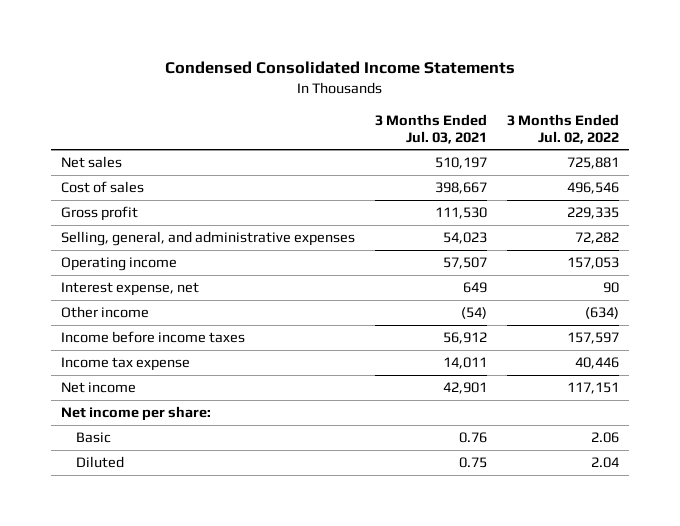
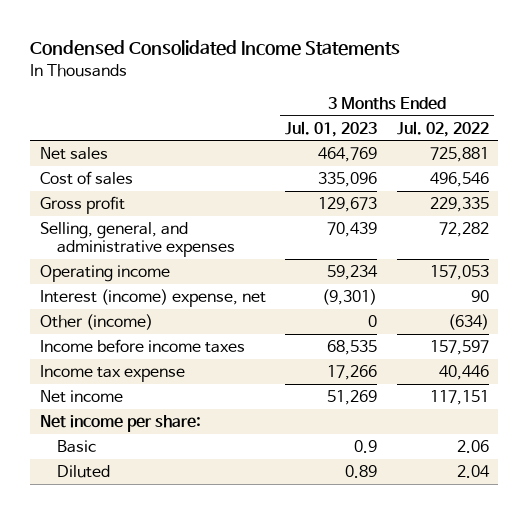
- | 3 Months Ended Jul. 03, 2021 | 3 Months Ended Jul. 02, 2022
+ | 3 Months Ended Jul. 01, 2023 | 3 Months Ended Jul. 02, 2022
- Interest expense, net | 649 | 90
- Other income | (54) | (634)
+ Interest (income) expense, net | (9,301) | 90
+ Other (income) | 0 | (634)

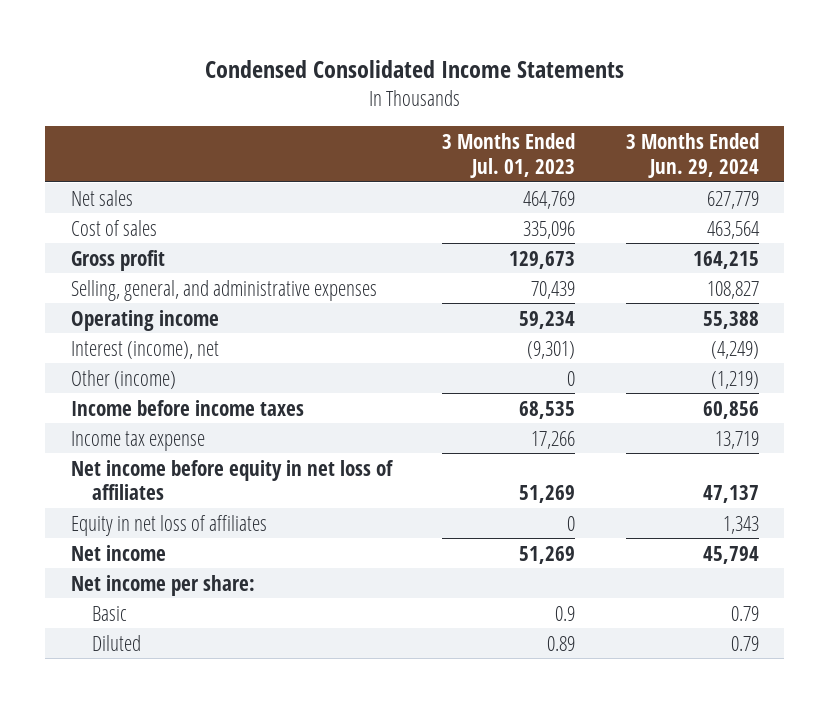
- | 3 Months Ended Jul. 01, 2023 | 3 Months Ended Jul. 02, 2022
+ | 3 Months Ended Jul. 01, 2023 | 3 Months Ended Jun. 29, 2024
- Interest (income) expense, net | (9,301) | 90
+ Interest (income), net | (9,301) | (4,249)
+ Net income before equity in net loss of affiliates | 51,269 | 47,137
+ Equity in net loss of affiliates | 0 | 1,343

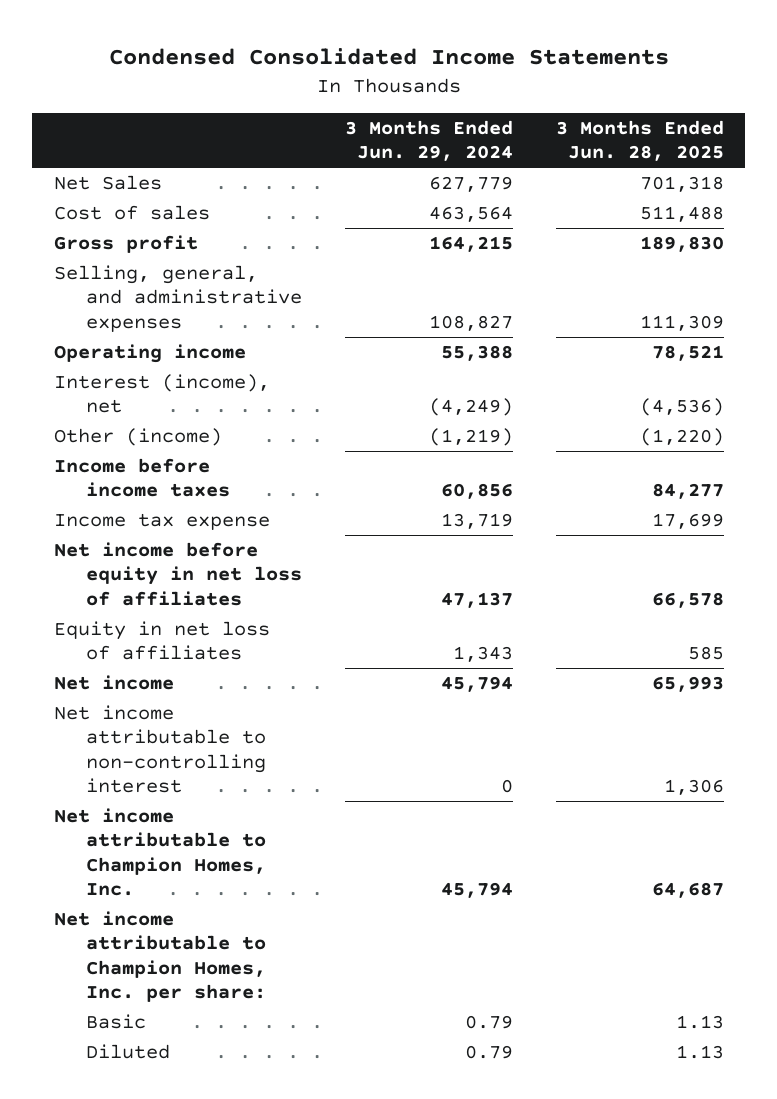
- | 3 Months Ended Jul. 01, 2023 | 3 Months Ended Jun. 29, 2024
+ | 3 Months Ended Jun. 29, 2024 | 3 Months Ended Jun. 28, 2025
- Net sales | 464,769 | 627,779
+ Net Sales | 627,779 | 701,318
- Net income per share:
+ Net income attributable to non-controlling interest | 0 | 1,306
+ Net income attributable to Champion Homes, Inc. | 45,794 | 64,687
+ Net income attributable to Champion Homes, Inc. per share:

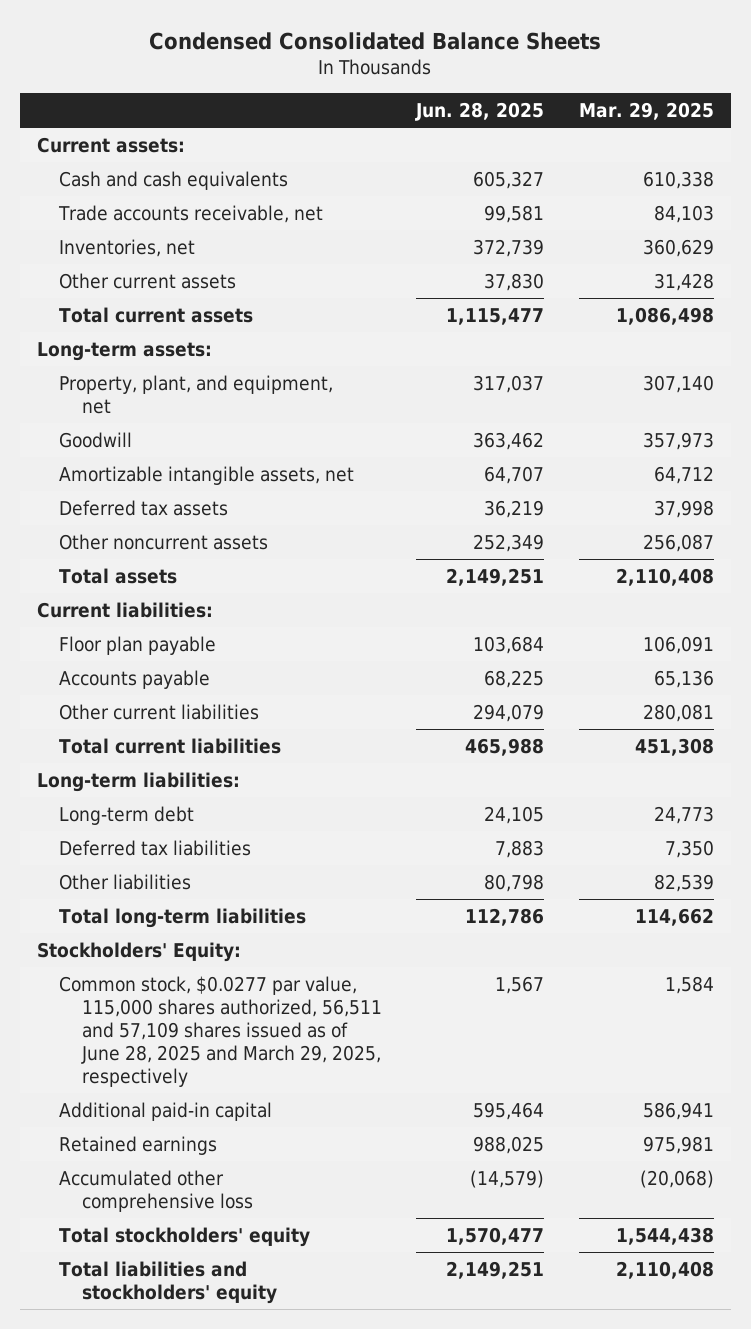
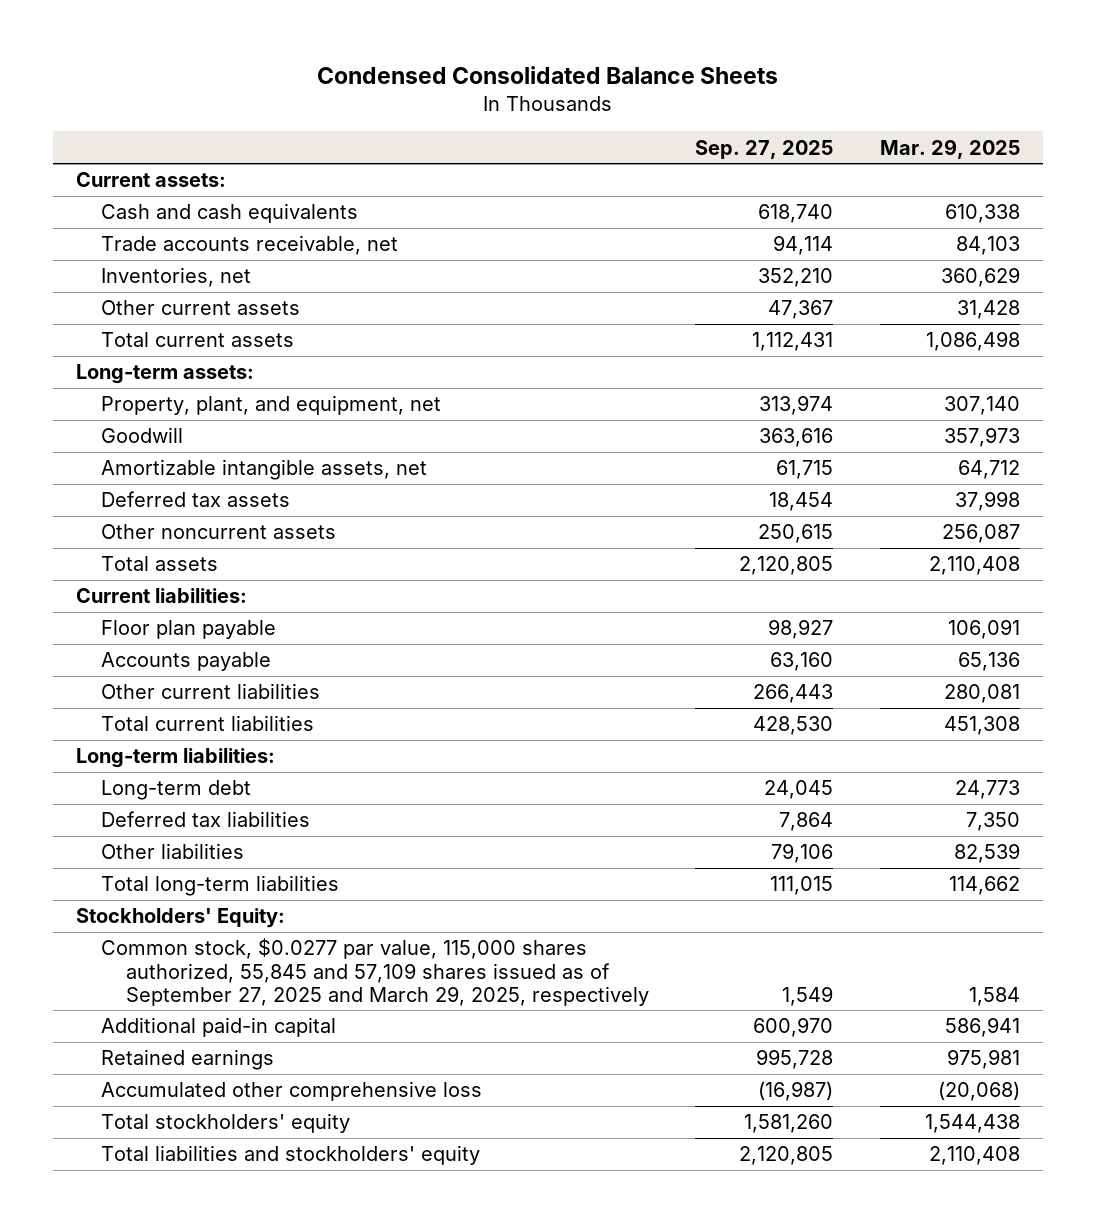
- | Jun. 28, 2025 | Mar. 29, 2025
+ | Sep. 27, 2025 | Mar. 29, 2025
- Common stock, $0.0277 par value, 115,000 shares authorized, 56,511 and 57,109 shares issued as of June 28, 2025 and March 29, 2025, respectively | 1,567 | 1,584
+ Common stock, $0.0277 par value, 115,000 shares authorized, 55,845 and 57,109 shares issued as of September 27, 2025 and March 29, 2025, respectively | 1,549 | 1,584

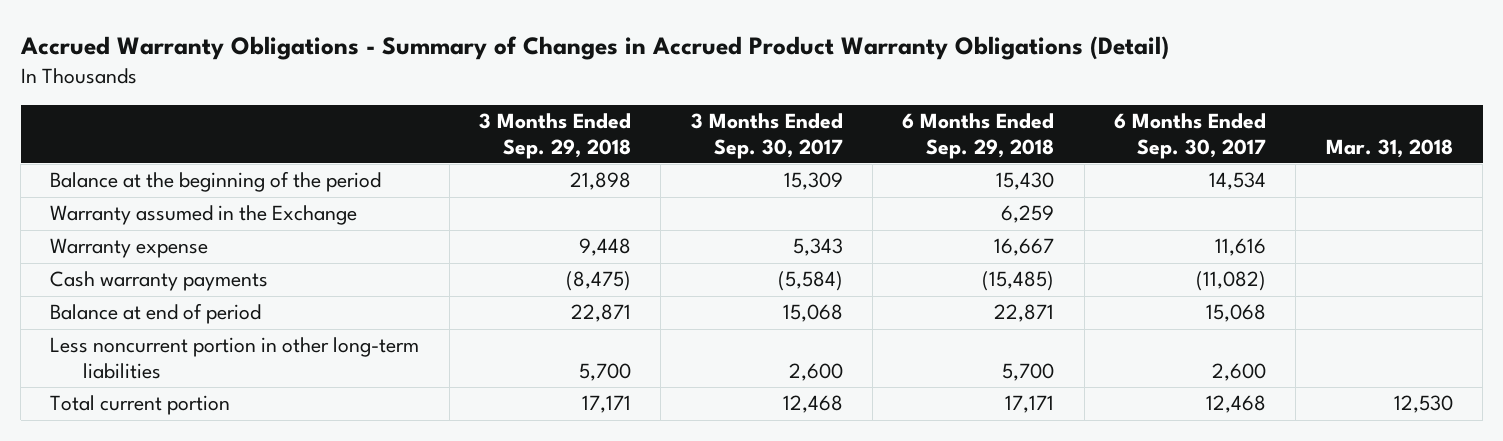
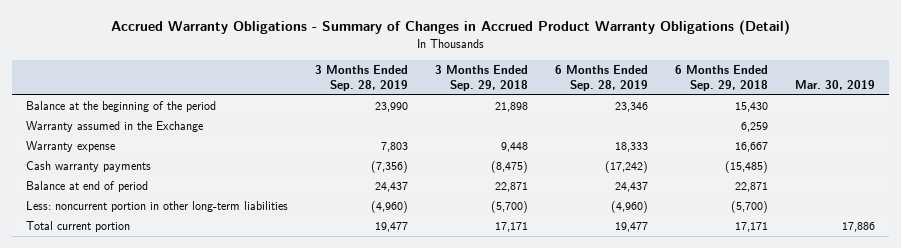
- | 3 Months Ended Sep. 29, 2018 | 3 Months Ended Sep. 30, 2017 | 6 Months Ended Sep. 29, 2018 | 6 Months Ended Sep. 30, 2017 | Mar. 31, 2018
+ | 3 Months Ended Sep. 28, 2019 | 3 Months Ended Sep. 29, 2018 | 6 Months Ended Sep. 28, 2019 | 6 Months Ended Sep. 29, 2018 | Mar. 30, 2019
- Less noncurrent portion in other long-term liabilities | 5,700 | 2,600 | 5,700 | 2,600 |
+ Less: noncurrent portion in other long-term liabilities | (4,960) | (5,700) | (4,960) | (5,700) |

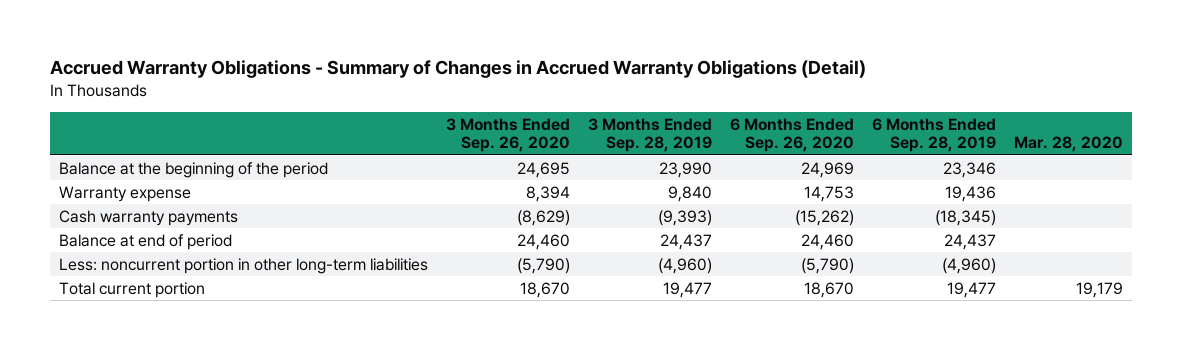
- Accrued Warranty Obligations - Summary of Changes in Accrued Product Warranty Obligations (Detail)
+ Accrued Warranty Obligations - Summary of Changes in Accrued Warranty Obligations (Detail)
- | 3 Months Ended Sep. 28, 2019 | 3 Months Ended Sep. 29, 2018 | 6 Months Ended Sep. 28, 2019 | 6 Months Ended Sep. 29, 2018 | Mar. 30, 2019
+ | 3 Months Ended Sep. 26, 2020 | 3 Months Ended Sep. 28, 2019 | 6 Months Ended Sep. 26, 2020 | 6 Months Ended Sep. 28, 2019 | Mar. 28, 2020
- Warranty assumed in the Exchange | | | | 6,259 |
- Warranty expense | 7,803 | 9,448 | 18,333 | 16,667 |
- Cash warranty payments | (7,356) | (8,475) | (17,242) | (15,485) |
+ Warranty expense | 8,394 | 9,840 | 14,753 | 19,436 |
+ Cash warranty payments | (8,629) | (9,393) | (15,262) | (18,345) |

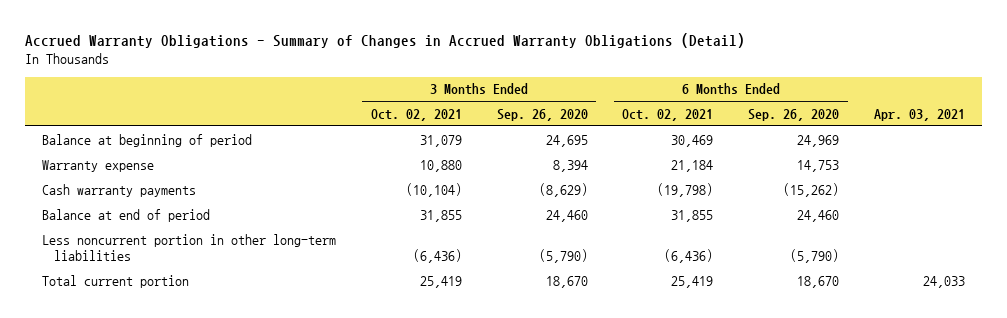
- | 3 Months Ended Sep. 26, 2020 | 3 Months Ended Sep. 28, 2019 | 6 Months Ended Sep. 26, 2020 | 6 Months Ended Sep. 28, 2019 | Mar. 28, 2020
+ | 3 Months Ended Oct. 02, 2021 | 3 Months Ended Sep. 26, 2020 | 6 Months Ended Oct. 02, 2021 | 6 Months Ended Sep. 26, 2020 | Apr. 03, 2021
- Balance at the beginning of the period | 24,695 | 23,990 | 24,969 | 23,346 |
+ Balance at beginning of period | 31,079 | 24,695 | 30,469 | 24,969 |
- Less: noncurrent portion in other long-term liabilities | (5,790) | (4,960) | (5,790) | (4,960) |
+ Less noncurrent portion in other long-term liabilities | (6,436) | (5,790) | (6,436) | (5,790) |

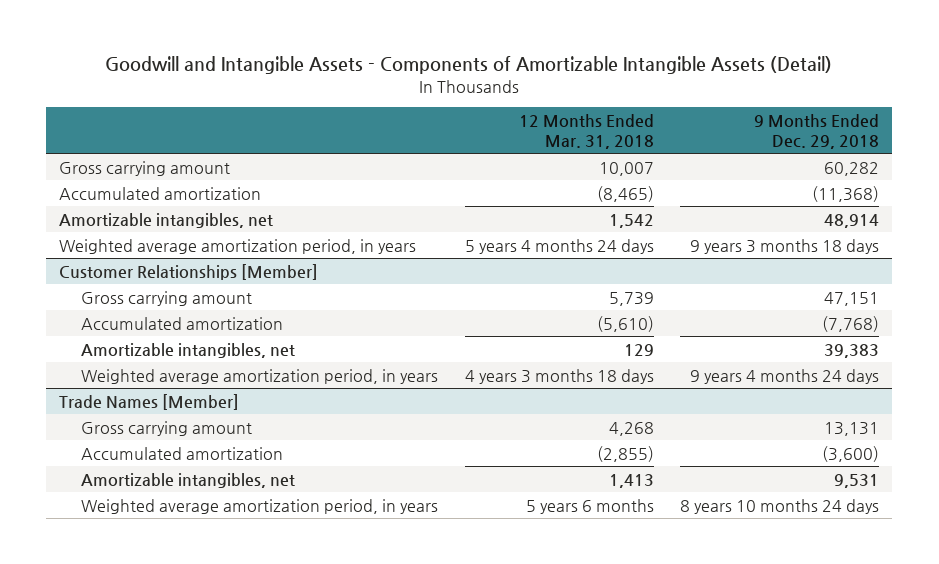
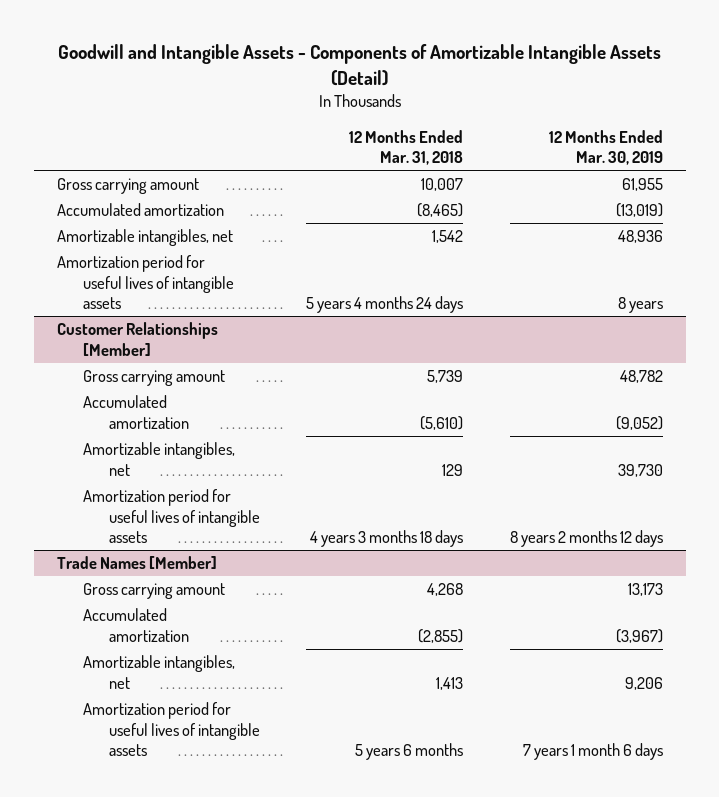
- | 12 Months Ended Mar. 31, 2018 | 9 Months Ended Dec. 29, 2018
+ | 12 Months Ended Mar. 31, 2018 | 12 Months Ended Mar. 30, 2019
- Weighted average amortization period, in years | 5 years 4 months 24 days | 9 years 3 months 18 days
+ Amortization period for useful lives of intangible assets | 5 years 4 months 24 days | 8 years
@ Customer Relationships [Member]
- Weighted average amortization period, in years | 4 years 3 months 18 days | 9 years 4 months 24 days
+ Amortization period for useful lives of intangible assets | 4 years 3 months 18 days | 8 years 2 months 12 days
@ Trade Names [Member]
- Weighted average amortization period, in years | 5 years 6 months | 8 years 10 months 24 days
+ Amortization period for useful lives of intangible assets | 5 years 6 months | 7 years 1 month 6 days

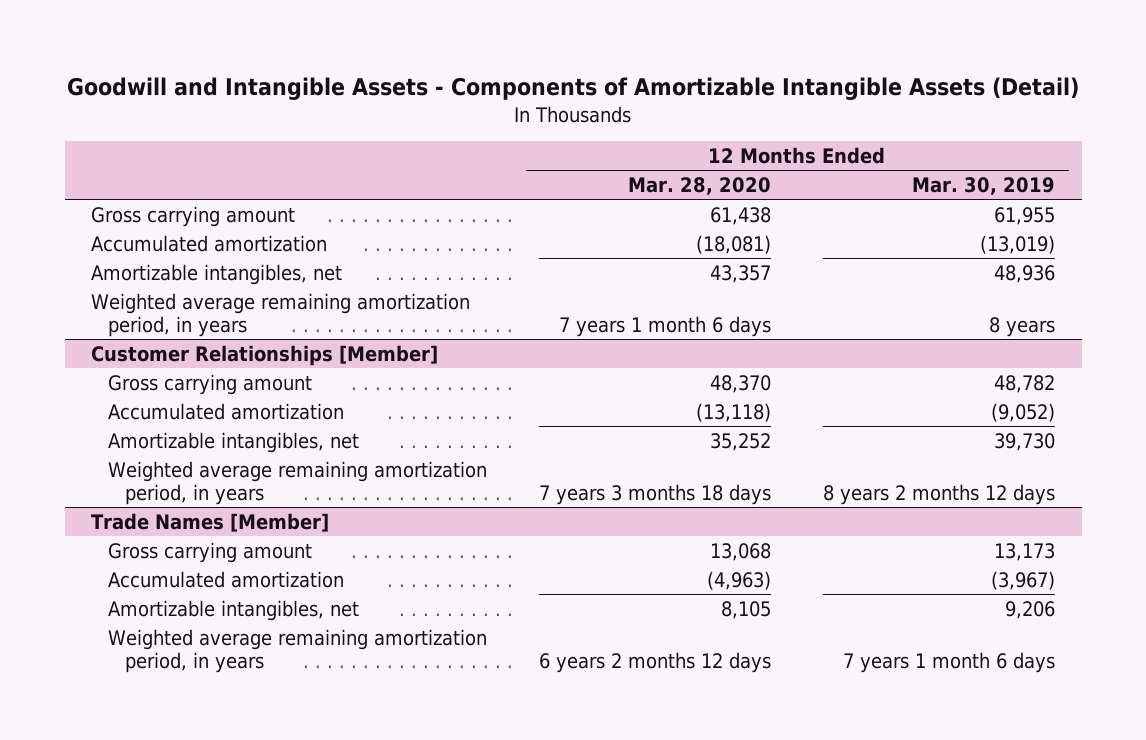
- | 12 Months Ended Mar. 31, 2018 | 12 Months Ended Mar. 30, 2019
+ | 12 Months Ended Mar. 28, 2020 | 12 Months Ended Mar. 30, 2019
- Amortization period for useful lives of intangible assets | 5 years 4 months 24 days | 8 years
+ Weighted average remaining amortization period, in years | 7 years 1 month 6 days | 8 years
@ Customer Relationships [Member]
- Amortization period for useful lives of intangible assets | 4 years 3 months 18 days | 8 years 2 months 12 days
+ Weighted average remaining amortization period, in years | 7 years 3 months 18 days | 8 years 2 months 12 days
@ Trade Names [Member]
- Amortization period for useful lives of intangible assets | 5 years 6 months | 7 years 1 month 6 days
+ Weighted average remaining amortization period, in years | 6 years 2 months 12 days | 7 years 1 month 6 days

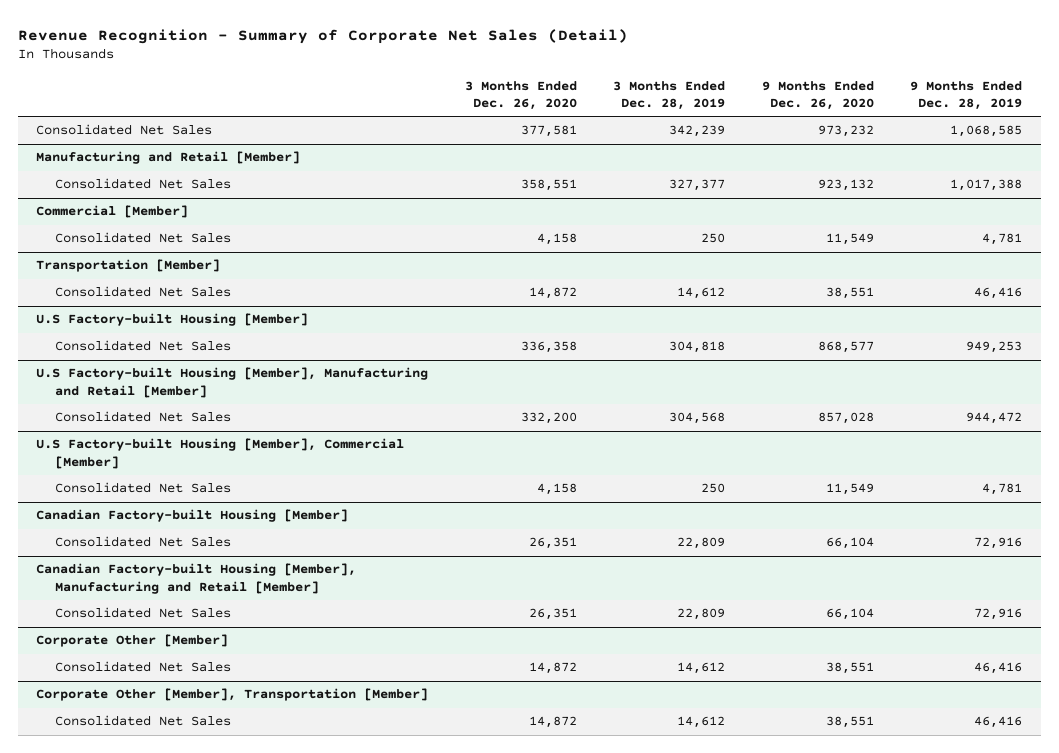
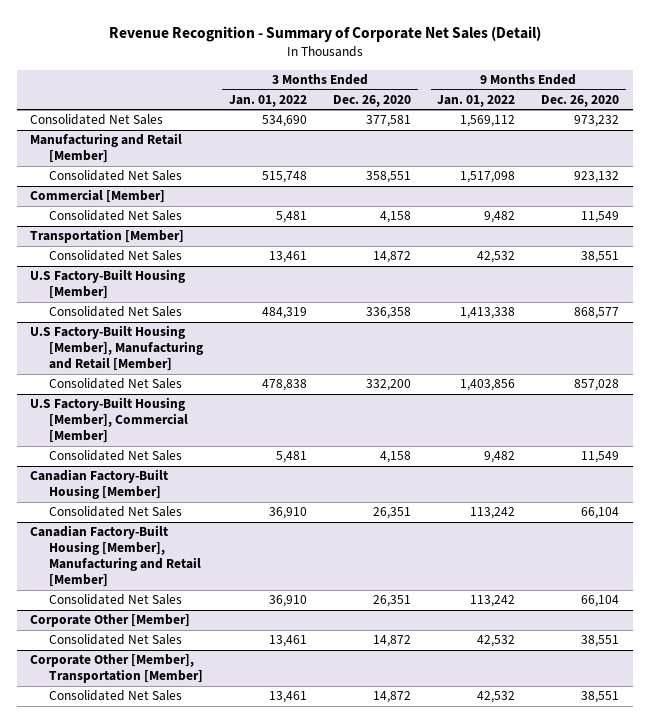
- | 3 Months Ended Dec. 26, 2020 | 3 Months Ended Dec. 28, 2019 | 9 Months Ended Dec. 26, 2020 | 9 Months Ended Dec. 28, 2019
+ | 3 Months Ended Jan. 01, 2022 | 3 Months Ended Dec. 26, 2020 | 9 Months Ended Jan. 01, 2022 | 9 Months Ended Dec. 26, 2020
- U.S Factory-built Housing [Member]
+ U.S Factory-Built Housing [Member]
- U.S Factory-built Housing [Member], Manufacturing and Retail [Member]
+ U.S Factory-Built Housing [Member], Manufacturing and Retail [Member]
- U.S Factory-built Housing [Member], Commercial [Member]
+ U.S Factory-Built Housing [Member], Commercial [Member]
- Canadian Factory-built Housing [Member]
+ Canadian Factory-Built Housing [Member]
- Canadian Factory-built Housing [Member], Manufacturing and Retail [Member]
+ Canadian Factory-Built Housing [Member], Manufacturing and Retail [Member]

